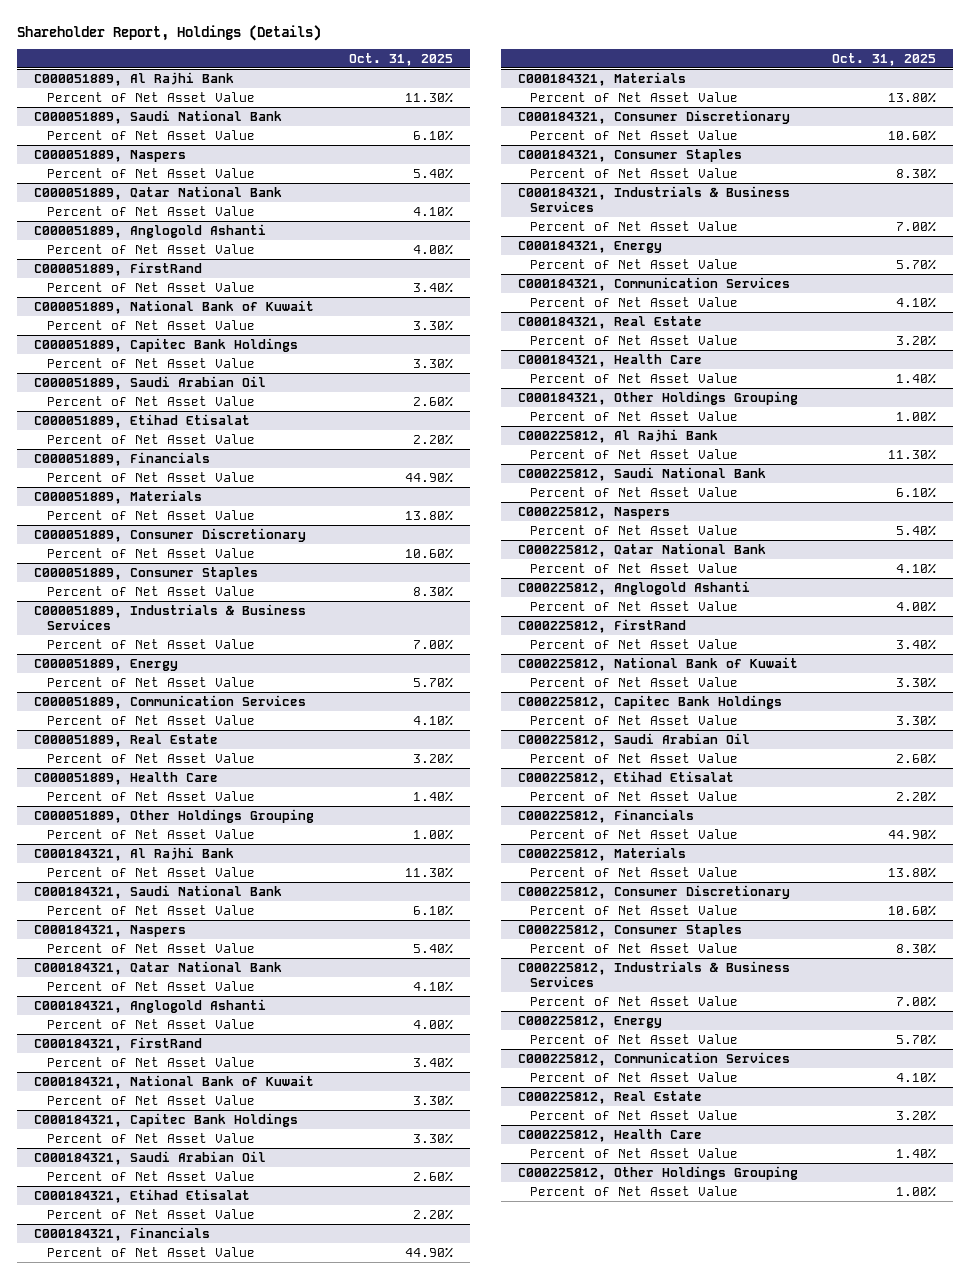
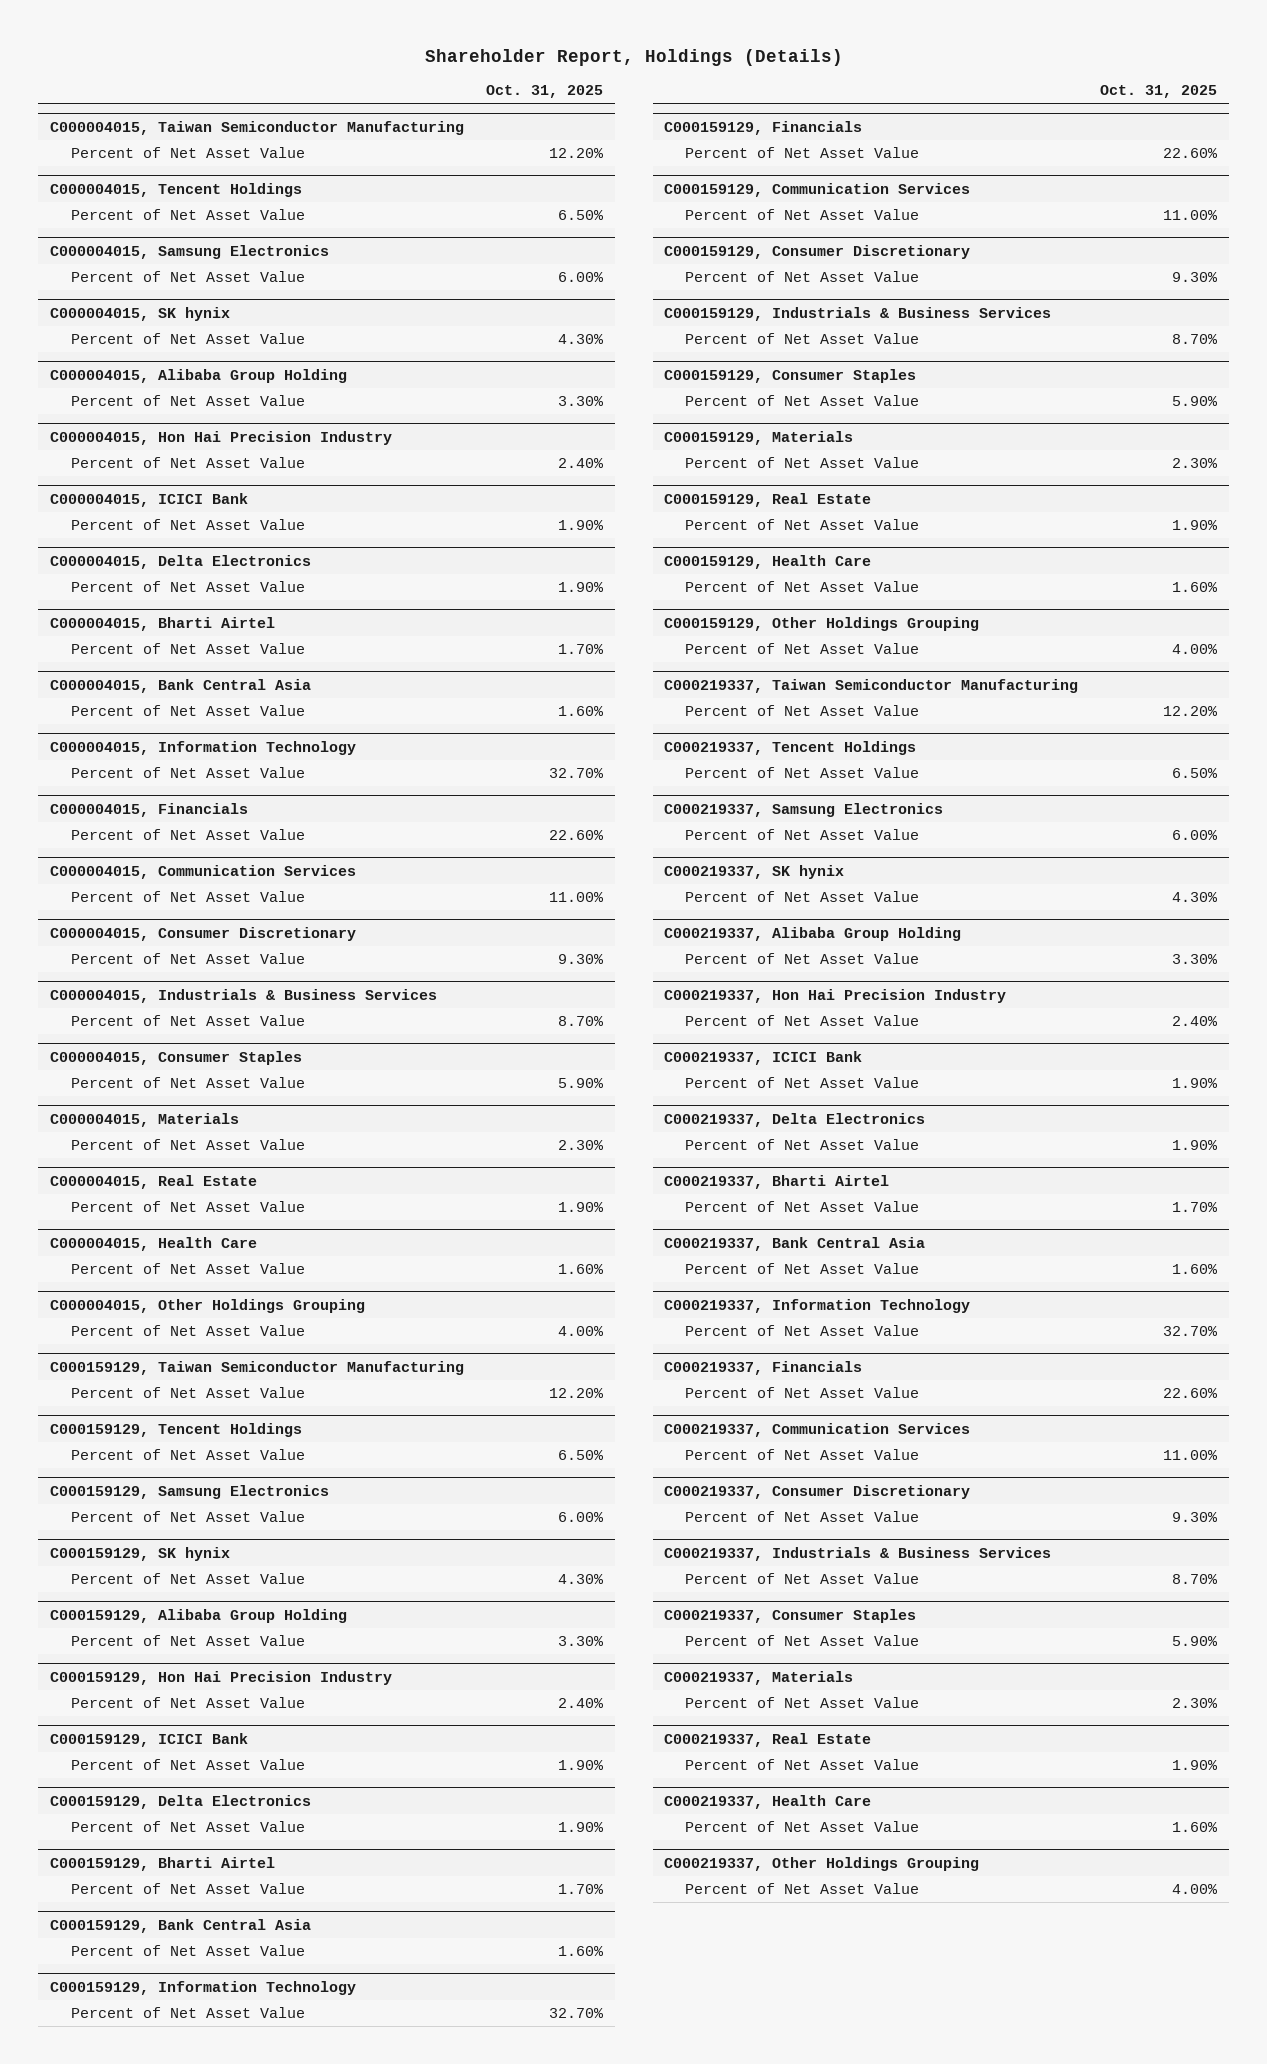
- C000051889, Al Rajhi Bank
- Percent of Net Asset Value | 11.30%
- C000051889, Saudi National Bank
- Percent of Net Asset Value | 6.10%
- C000051889, Naspers
- Percent of Net Asset Value | 5.40%
- C000051889, Qatar National Bank
- Percent of Net Asset Value | 4.10%
- C000051889, Anglogold Ashanti
- Percent of Net Asset Value | 4.00%
- C000051889, FirstRand
- Percent of Net Asset Value | 3.40%
- C000051889, National Bank of Kuwait
- Percent of Net Asset Value | 3.30%
- C000051889, Capitec Bank Holdings
+ C000004015, Taiwan Semiconductor Manufacturing
+ Percent of Net Asset Value | 12.20%
+ C000004015, Tencent Holdings
+ Percent of Net Asset Value | 6.50%
+ C000004015, Samsung Electronics
+ Percent of Net Asset Value | 6.00%
+ C000004015, SK hynix
+ Percent of Net Asset Value | 4.30%
+ C000004015, Alibaba Group Holding
- C000051889, Saudi Arabian Oil
- Percent of Net Asset Value | 2.60%
- C000051889, Etihad Etisalat
- Percent of Net Asset Value | 2.20%
- C000051889, Financials
- Percent of Net Asset Value | 44.90%
- C000051889, Materials
- Percent of Net Asset Value | 13.80%
- C000051889, Consumer Discretionary
- Percent of Net Asset Value | 10.60%
- C000051889, Consumer Staples
- Percent of Net Asset Value | 8.30%
- C000051889, Industrials & Business Services
- Percent of Net Asset Value | 7.00%
- C000051889, Energy
- Percent of Net Asset Value | 5.70%
- C000051889, Communication Services
- Percent of Net Asset Value | 4.10%
- C000051889, Real Estate
- Percent of Net Asset Value | 3.20%
- C000051889, Health Care
- Percent of Net Asset Value | 1.40%
- C000051889, Other Holdings Grouping
- Percent of Net Asset Value | 1.00%
- C000184321, Al Rajhi Bank
- Percent of Net Asset Value | 11.30%
- C000184321, Saudi National Bank
- Percent of Net Asset Value | 6.10%
- C000184321, Naspers
- Percent of Net Asset Value | 5.40%
- C000184321, Qatar National Bank
- Percent of Net Asset Value | 4.10%
- C000184321, Anglogold Ashanti
+ C000004015, Hon Hai Precision Industry
+ Percent of Net Asset Value | 2.40%
+ C000004015, ICICI Bank
+ Percent of Net Asset Value | 1.90%
+ C000004015, Delta Electronics
+ Percent of Net Asset Value | 1.90%
+ C000004015, Bharti Airtel
+ Percent of Net Asset Value | 1.70%
+ C000004015, Bank Central Asia
+ Percent of Net Asset Value | 1.60%
+ C000004015, Information Technology
+ Percent of Net Asset Value | 32.70%
+ C000004015, Financials
+ Percent of Net Asset Value | 22.60%
+ C000004015, Communication Services
+ Percent of Net Asset Value | 11.00%
+ C000004015, Consumer Discretionary
+ Percent of Net Asset Value | 9.30%
+ C000004015, Industrials & Business Services
+ Percent of Net Asset Value | 8.70%
+ C000004015, Consumer Staples
+ Percent of Net Asset Value | 5.90%
+ C000004015, Materials
+ Percent of Net Asset Value | 2.30%
+ C000004015, Real Estate
+ Percent of Net Asset Value | 1.90%
+ C000004015, Health Care
+ Percent of Net Asset Value | 1.60%
+ C000004015, Other Holdings Grouping
- C000184321, FirstRand
- Percent of Net Asset Value | 3.40%
- C000184321, National Bank of Kuwait
- Percent of Net Asset Value | 3.30%
- C000184321, Capitec Bank Holdings
+ C000159129, Taiwan Semiconductor Manufacturing
+ Percent of Net Asset Value | 12.20%
+ C000159129, Tencent Holdings
+ Percent of Net Asset Value | 6.50%
+ C000159129, Samsung Electronics
+ Percent of Net Asset Value | 6.00%
+ C000159129, SK hynix
+ Percent of Net Asset Value | 4.30%
+ C000159129, Alibaba Group Holding
- C000184321, Saudi Arabian Oil
- Percent of Net Asset Value | 2.60%
- C000184321, Etihad Etisalat
- Percent of Net Asset Value | 2.20%
- C000184321, Financials
- Percent of Net Asset Value | 44.90%
- C000184321, Materials
- Percent of Net Asset Value | 13.80%
- C000184321, Consumer Discretionary
- Percent of Net Asset Value | 10.60%
- C000184321, Consumer Staples
- Percent of Net Asset Value | 8.30%
- C000184321, Industrials & Business Services
- Percent of Net Asset Value | 7.00%
- C000184321, Energy
- Percent of Net Asset Value | 5.70%
- C000184321, Communication Services
- Percent of Net Asset Value | 4.10%
- C000184321, Real Estate
- Percent of Net Asset Value | 3.20%
- C000184321, Health Care
- Percent of Net Asset Value | 1.40%
- C000184321, Other Holdings Grouping
- Percent of Net Asset Value | 1.00%
- C000225812, Al Rajhi Bank
- Percent of Net Asset Value | 11.30%
- C000225812, Saudi National Bank
- Percent of Net Asset Value | 6.10%
- C000225812, Naspers
- Percent of Net Asset Value | 5.40%
- C000225812, Qatar National Bank
- Percent of Net Asset Value | 4.10%
- C000225812, Anglogold Ashanti
+ C000159129, Hon Hai Precision Industry
+ Percent of Net Asset Value | 2.40%
+ C000159129, ICICI Bank
+ Percent of Net Asset Value | 1.90%
+ C000159129, Delta Electronics
+ Percent of Net Asset Value | 1.90%
+ C000159129, Bharti Airtel
+ Percent of Net Asset Value | 1.70%
+ C000159129, Bank Central Asia
+ Percent of Net Asset Value | 1.60%
+ C000159129, Information Technology
+ Percent of Net Asset Value | 32.70%
+ C000159129, Financials
+ Percent of Net Asset Value | 22.60%
+ C000159129, Communication Services
+ Percent of Net Asset Value | 11.00%
+ C000159129, Consumer Discretionary
+ Percent of Net Asset Value | 9.30%
+ C000159129, Industrials & Business Services
+ Percent of Net Asset Value | 8.70%
+ C000159129, Consumer Staples
+ Percent of Net Asset Value | 5.90%
+ C000159129, Materials
+ Percent of Net Asset Value | 2.30%
+ C000159129, Real Estate
+ Percent of Net Asset Value | 1.90%
+ C000159129, Health Care
+ Percent of Net Asset Value | 1.60%
+ C000159129, Other Holdings Grouping
- C000225812, FirstRand
- Percent of Net Asset Value | 3.40%
- C000225812, National Bank of Kuwait
- Percent of Net Asset Value | 3.30%
- C000225812, Capitec Bank Holdings
+ C000219337, Taiwan Semiconductor Manufacturing
+ Percent of Net Asset Value | 12.20%
+ C000219337, Tencent Holdings
+ Percent of Net Asset Value | 6.50%
+ C000219337, Samsung Electronics
+ Percent of Net Asset Value | 6.00%
+ C000219337, SK hynix
+ Percent of Net Asset Value | 4.30%
+ C000219337, Alibaba Group Holding
- C000225812, Saudi Arabian Oil
- Percent of Net Asset Value | 2.60%
- C000225812, Etihad Etisalat
- Percent of Net Asset Value | 2.20%
- C000225812, Financials
- Percent of Net Asset Value | 44.90%
- C000225812, Materials
- Percent of Net Asset Value | 13.80%
- C000225812, Consumer Discretionary
- Percent of Net Asset Value | 10.60%
- C000225812, Consumer Staples
- Percent of Net Asset Value | 8.30%
- C000225812, Industrials & Business Services
- Percent of Net Asset Value | 7.00%
- C000225812, Energy
- Percent of Net Asset Value | 5.70%
- C000225812, Communication Services
- Percent of Net Asset Value | 4.10%
- C000225812, Real Estate
- Percent of Net Asset Value | 3.20%
- C000225812, Health Care
- Percent of Net Asset Value | 1.40%
- C000225812, Other Holdings Grouping
- Percent of Net Asset Value | 1.00%
+ C000219337, Hon Hai Precision Industry
+ Percent of Net Asset Value | 2.40%
+ C000219337, ICICI Bank
+ Percent of Net Asset Value | 1.90%
+ C000219337, Delta Electronics
+ Percent of Net Asset Value | 1.90%
+ C000219337, Bharti Airtel
+ Percent of Net Asset Value | 1.70%
+ C000219337, Bank Central Asia
+ Percent of Net Asset Value | 1.60%
+ C000219337, Information Technology
+ Percent of Net Asset Value | 32.70%
+ C000219337, Financials
+ Percent of Net Asset Value | 22.60%
+ C000219337, Communication Services
+ Percent of Net Asset Value | 11.00%
+ C000219337, Consumer Discretionary
+ Percent of Net Asset Value | 9.30%
+ C000219337, Industrials & Business Services
+ Percent of Net Asset Value | 8.70%
+ C000219337, Consumer Staples
+ Percent of Net Asset Value | 5.90%
+ C000219337, Materials
+ Percent of Net Asset Value | 2.30%
+ C000219337, Real Estate
+ Percent of Net Asset Value | 1.90%
+ C000219337, Health Care
+ Percent of Net Asset Value | 1.60%
+ C000219337, Other Holdings Grouping
+ Percent of Net Asset Value | 4.00%

